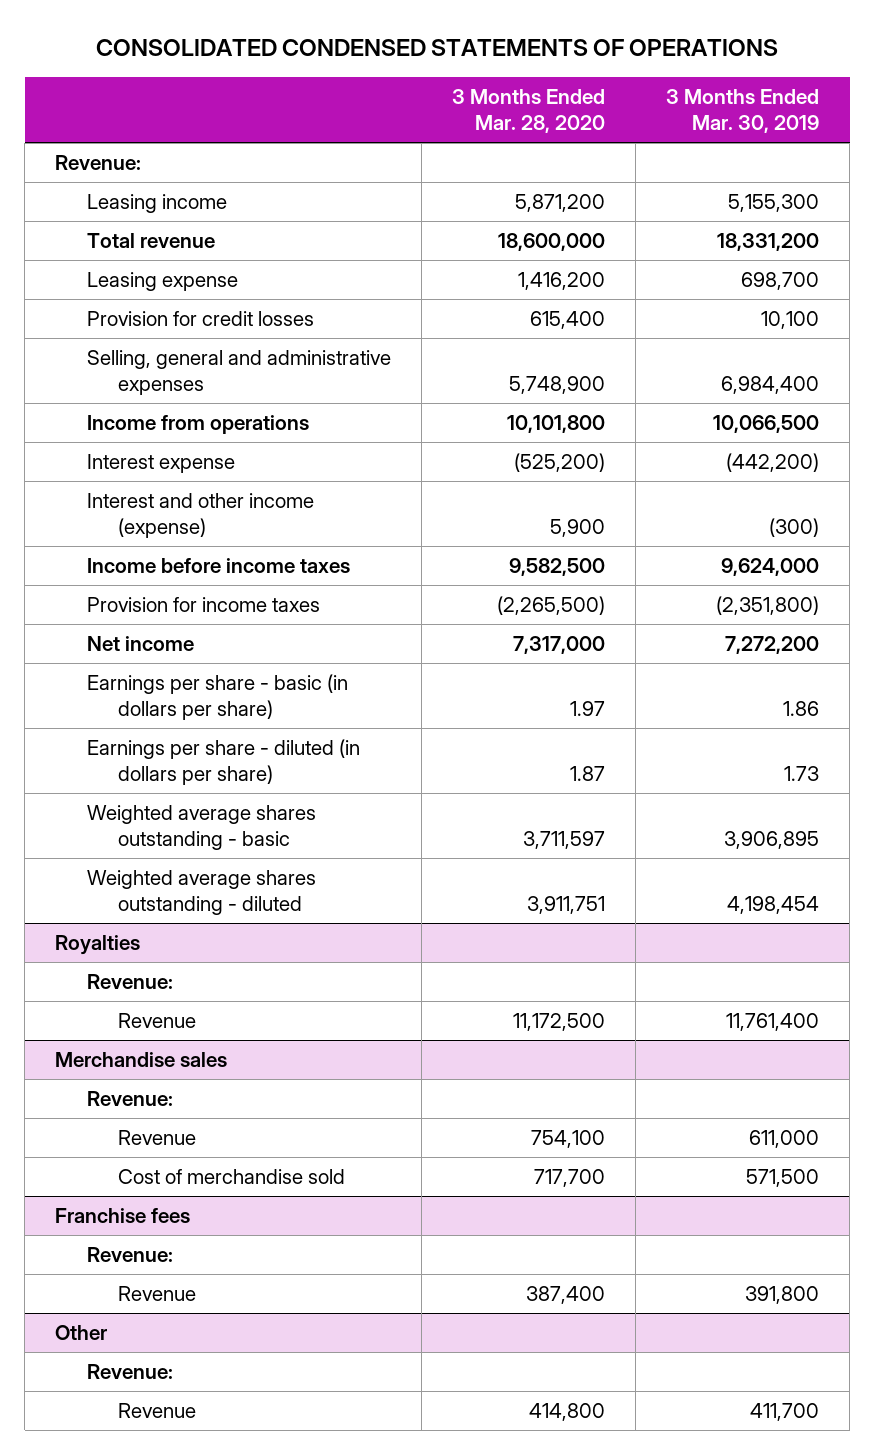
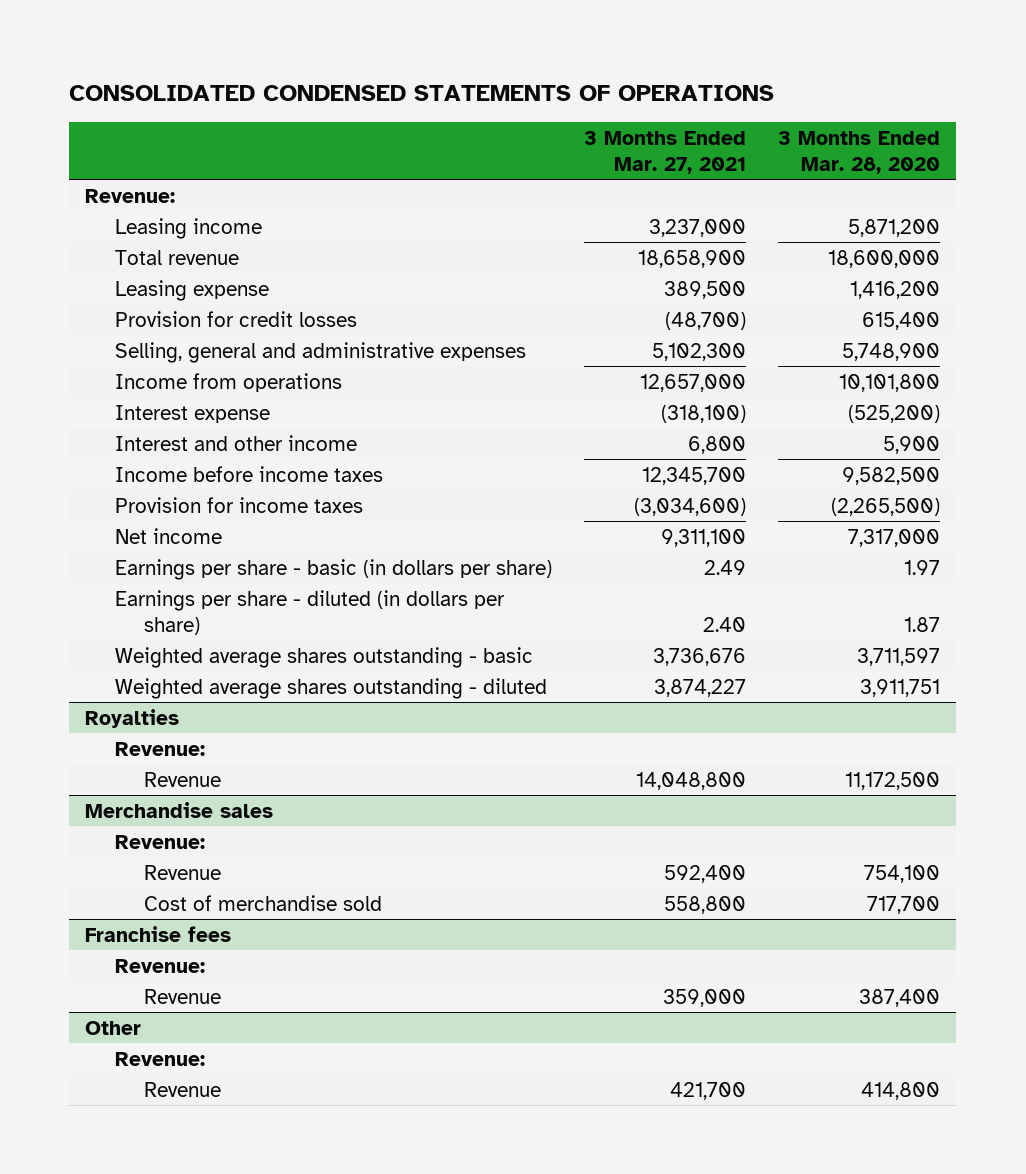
- | 3 Months Ended Mar. 28, 2020 | 3 Months Ended Mar. 30, 2019
+ | 3 Months Ended Mar. 27, 2021 | 3 Months Ended Mar. 28, 2020
- Interest and other income (expense) | 5,900 | (300)
+ Interest and other income | 6,800 | 5,900

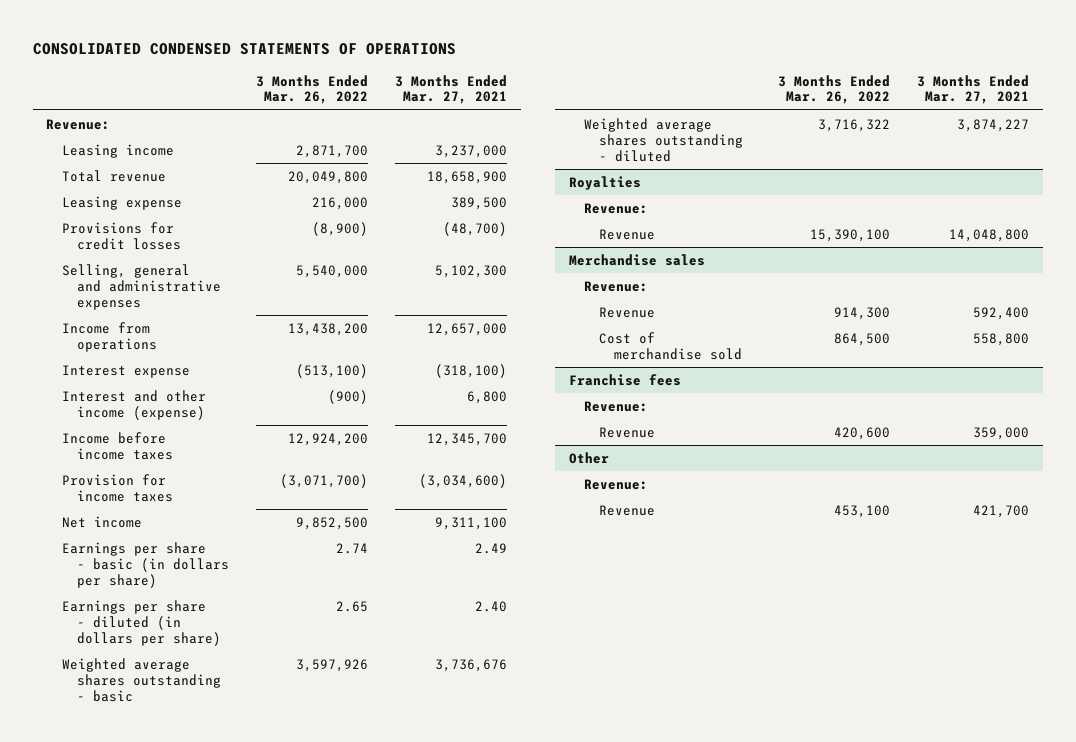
- | 3 Months Ended Mar. 27, 2021 | 3 Months Ended Mar. 28, 2020
+ | 3 Months Ended Mar. 26, 2022 | 3 Months Ended Mar. 27, 2021
- Provision for credit losses | (48,700) | 615,400
+ Provisions for credit losses | (8,900) | (48,700)
- Interest and other income | 6,800 | 5,900
+ Interest and other income (expense) | (900) | 6,800

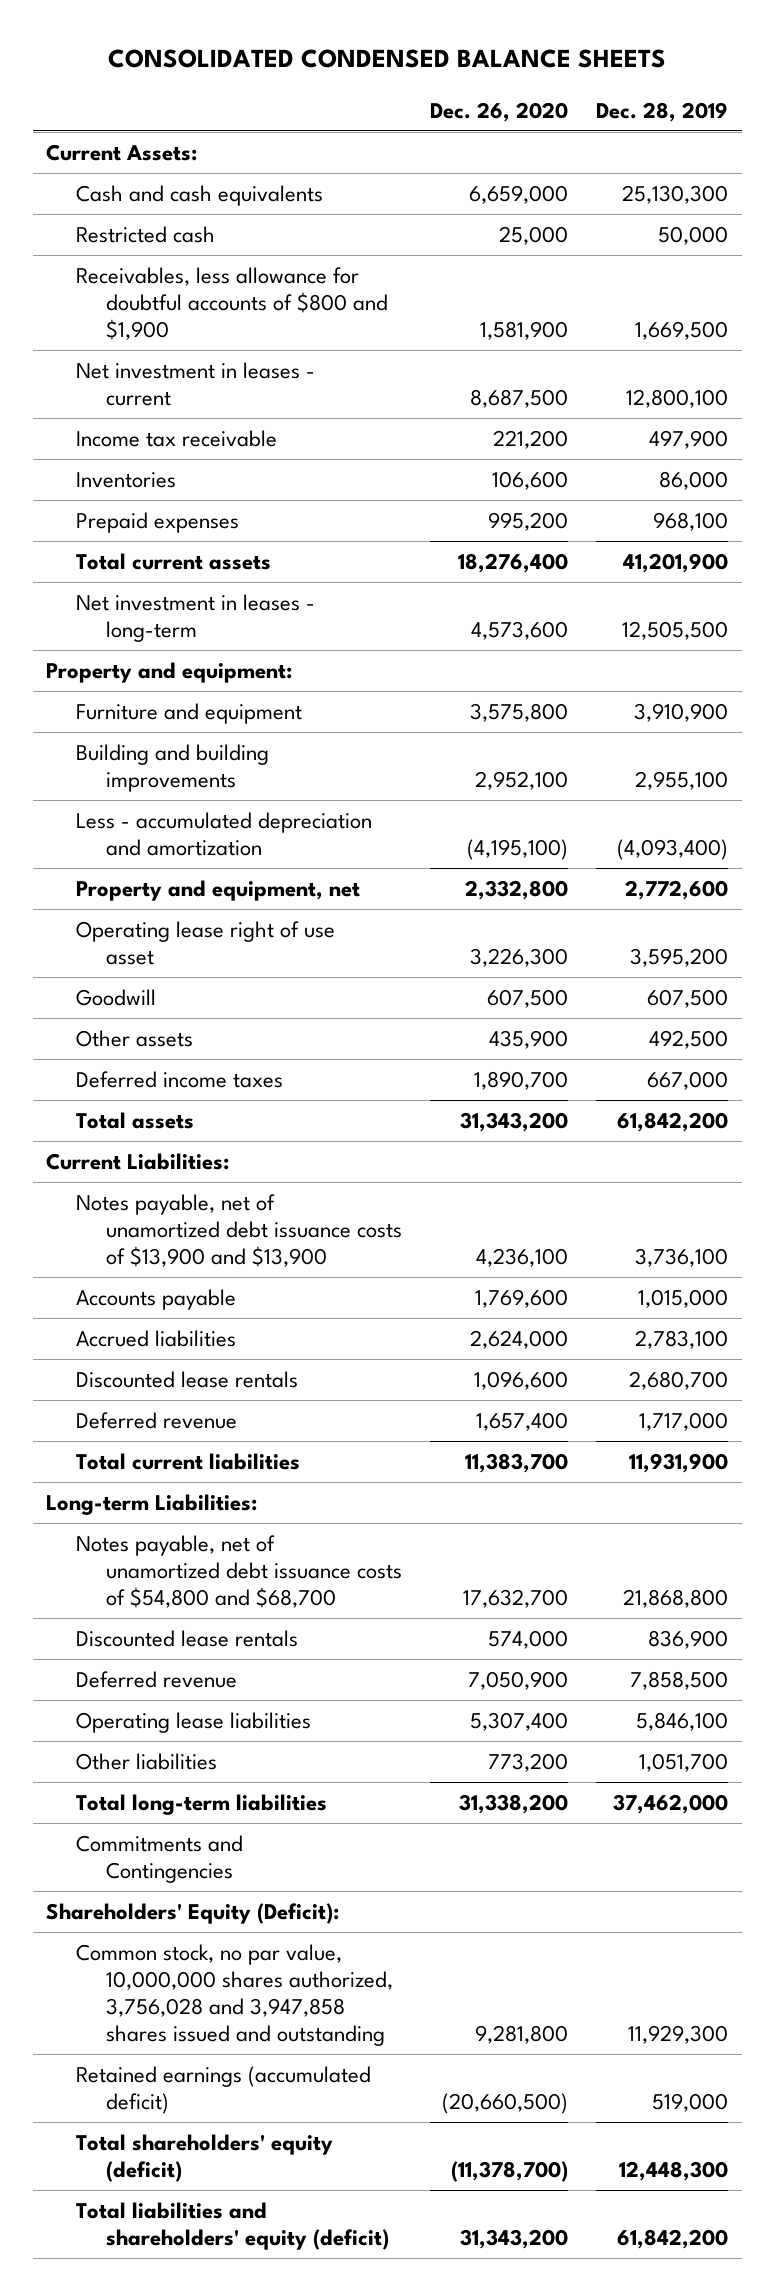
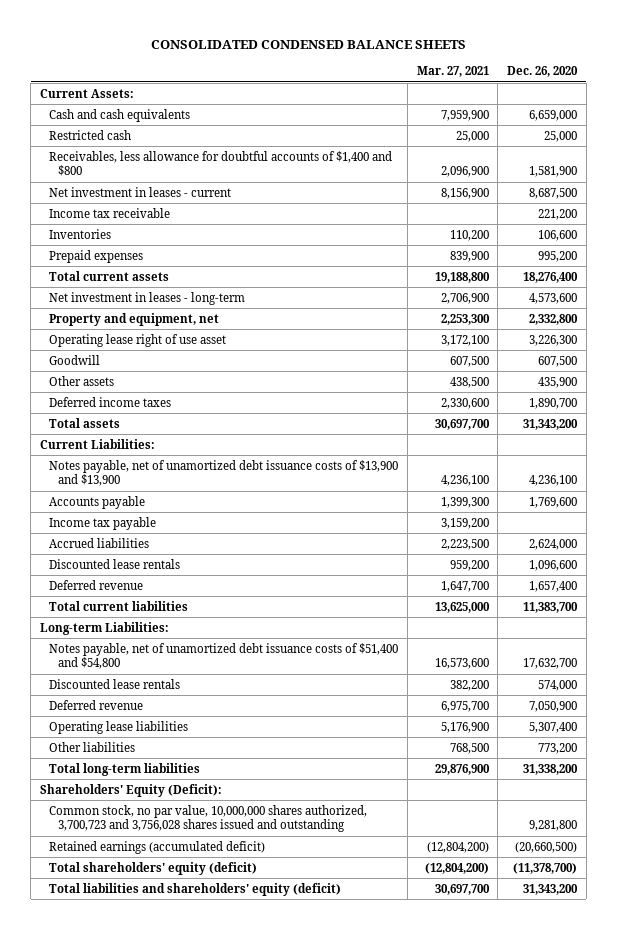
- | Dec. 26, 2020 | Dec. 28, 2019
+ | Mar. 27, 2021 | Dec. 26, 2020
- Receivables, less allowance for doubtful accounts of $800 and $1,900 | 1,581,900 | 1,669,500
+ Receivables, less allowance for doubtful accounts of $1,400 and $800 | 2,096,900 | 1,581,900
- Property and equipment:
- Furniture and equipment | 3,575,800 | 3,910,900
- Building and building improvements | 2,952,100 | 2,955,100
- Less - accumulated depreciation and amortization | (4,195,100) | (4,093,400)
+ Income tax payable | 3,159,200 |
- Notes payable, net of unamortized debt issuance costs of $54,800 and $68,700 | 17,632,700 | 21,868,800
+ Notes payable, net of unamortized debt issuance costs of $51,400 and $54,800 | 16,573,600 | 17,632,700
- Commitments and Contingencies
- Common stock, no par value, 10,000,000 shares authorized, 3,756,028 and 3,947,858 shares issued and outstanding | 9,281,800 | 11,929,300
+ Common stock, no par value, 10,000,000 shares authorized, 3,700,723 and 3,756,028 shares issued and outstanding | | 9,281,800

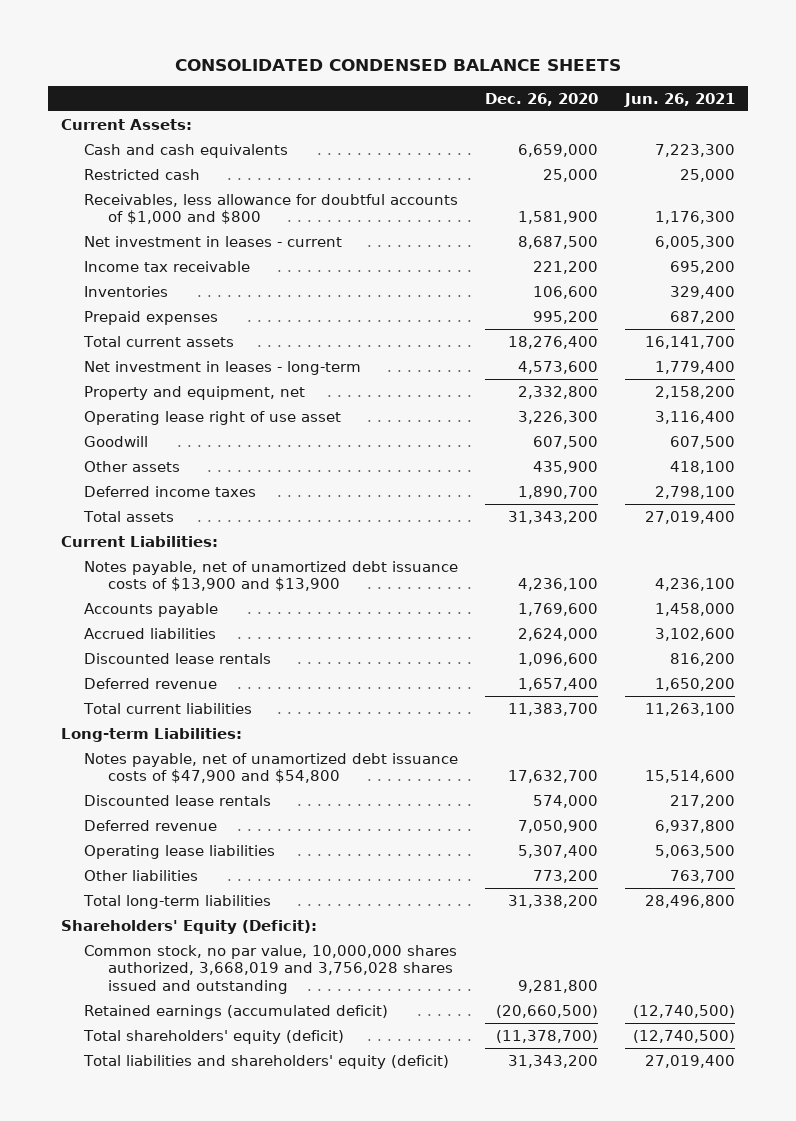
- | Mar. 27, 2021 | Dec. 26, 2020
+ | Dec. 26, 2020 | Jun. 26, 2021
- Receivables, less allowance for doubtful accounts of $1,400 and $800 | 2,096,900 | 1,581,900
+ Receivables, less allowance for doubtful accounts of $1,000 and $800 | 1,581,900 | 1,176,300
- Income tax payable | 3,159,200 |
- Notes payable, net of unamortized debt issuance costs of $51,400 and $54,800 | 16,573,600 | 17,632,700
+ Notes payable, net of unamortized debt issuance costs of $47,900 and $54,800 | 17,632,700 | 15,514,600
- Common stock, no par value, 10,000,000 shares authorized, 3,700,723 and 3,756,028 shares issued and outstanding | | 9,281,800
+ Common stock, no par value, 10,000,000 shares authorized, 3,668,019 and 3,756,028 shares issued and outstanding | 9,281,800 |

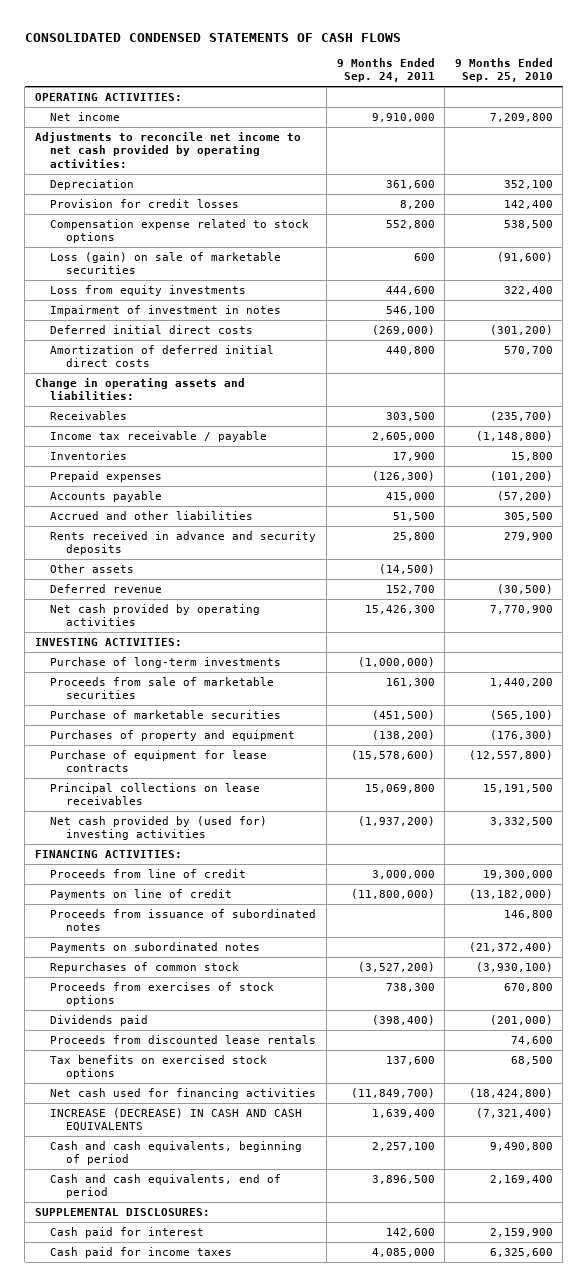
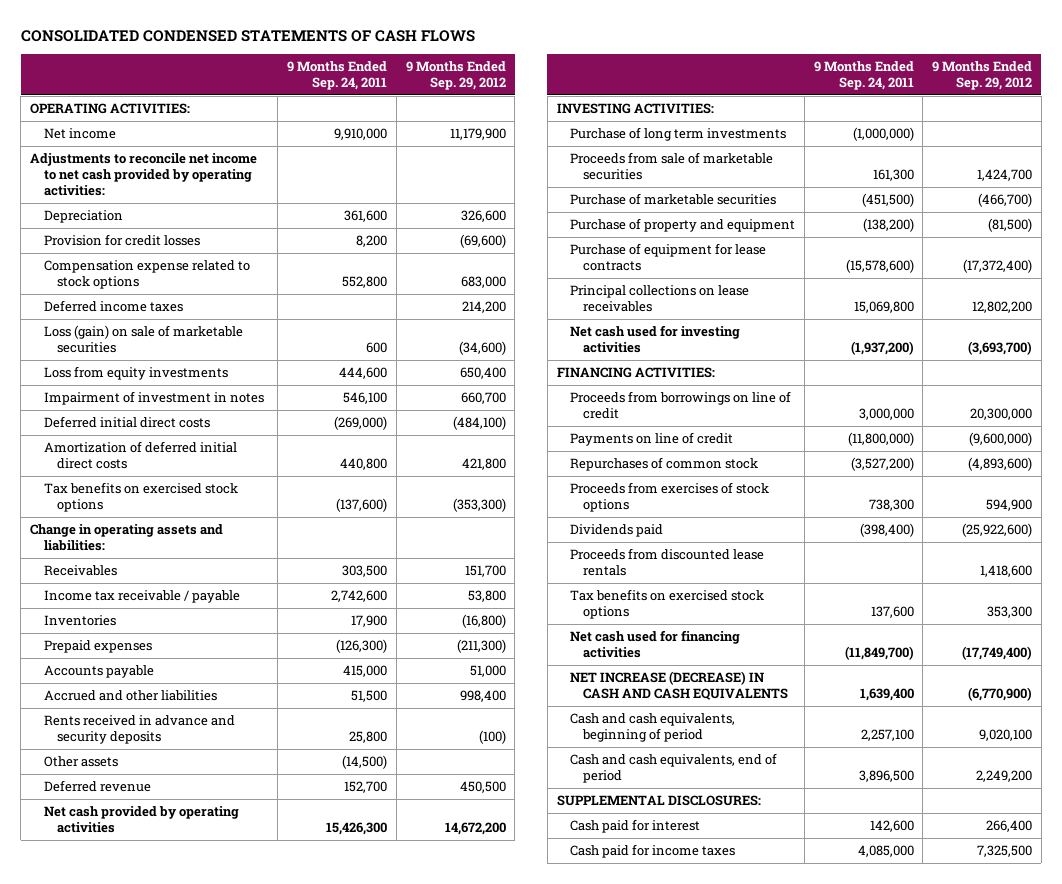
- | 9 Months Ended Sep. 24, 2011 | 9 Months Ended Sep. 25, 2010
+ | 9 Months Ended Sep. 24, 2011 | 9 Months Ended Sep. 29, 2012
+ Deferred income taxes | | 214,200
+ Tax benefits on exercised stock options | (137,600) | (353,300)
- Income tax receivable / payable | 2,605,000 | (1,148,800)
+ Income tax receivable / payable | 2,742,600 | 53,800
- Purchase of long-term investments | (1,000,000) |
+ Purchase of long term investments | (1,000,000) |
- Purchases of property and equipment | (138,200) | (176,300)
+ Purchase of property and equipment | (138,200) | (81,500)
- Net cash provided by (used for) investing activities | (1,937,200) | 3,332,500
+ Net cash used for investing activities | (1,937,200) | (3,693,700)
- Proceeds from line of credit | 3,000,000 | 19,300,000
+ Proceeds from borrowings on line of credit | 3,000,000 | 20,300,000
- Proceeds from issuance of subordinated notes | | 146,800
- Payments on subordinated notes | | (21,372,400)
- INCREASE (DECREASE) IN CASH AND CASH EQUIVALENTS | 1,639,400 | (7,321,400)
+ NET INCREASE (DECREASE) IN CASH AND CASH EQUIVALENTS | 1,639,400 | (6,770,900)

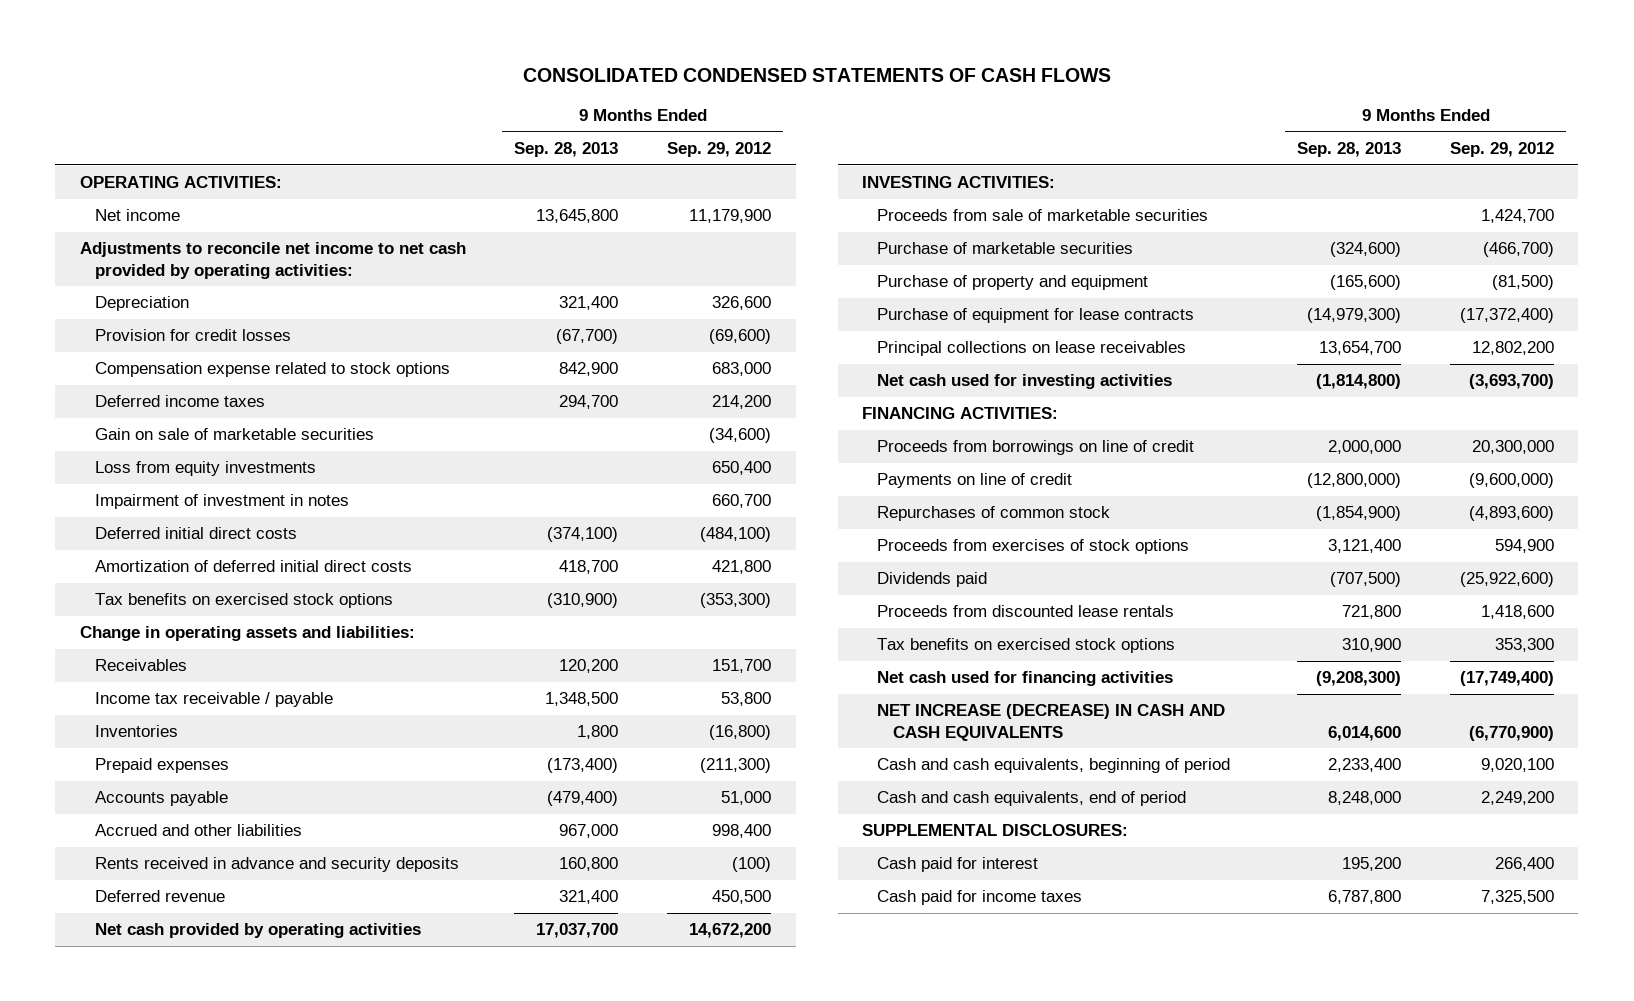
- | 9 Months Ended Sep. 24, 2011 | 9 Months Ended Sep. 29, 2012
+ | 9 Months Ended Sep. 28, 2013 | 9 Months Ended Sep. 29, 2012
- Loss (gain) on sale of marketable securities | 600 | (34,600)
+ Gain on sale of marketable securities | | (34,600)
- Other assets | (14,500) |
- Purchase of long term investments | (1,000,000) |

